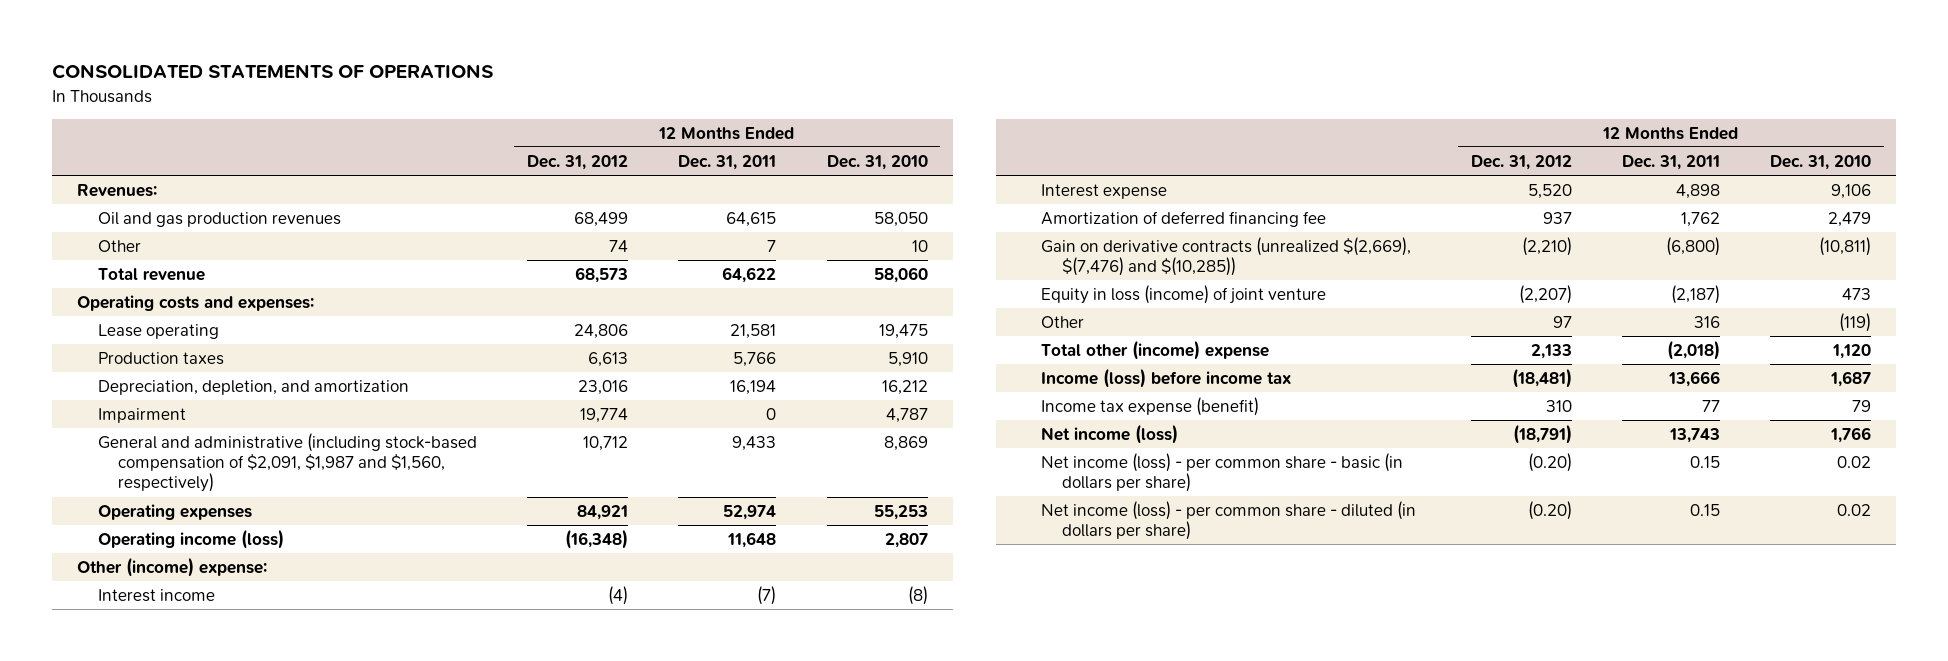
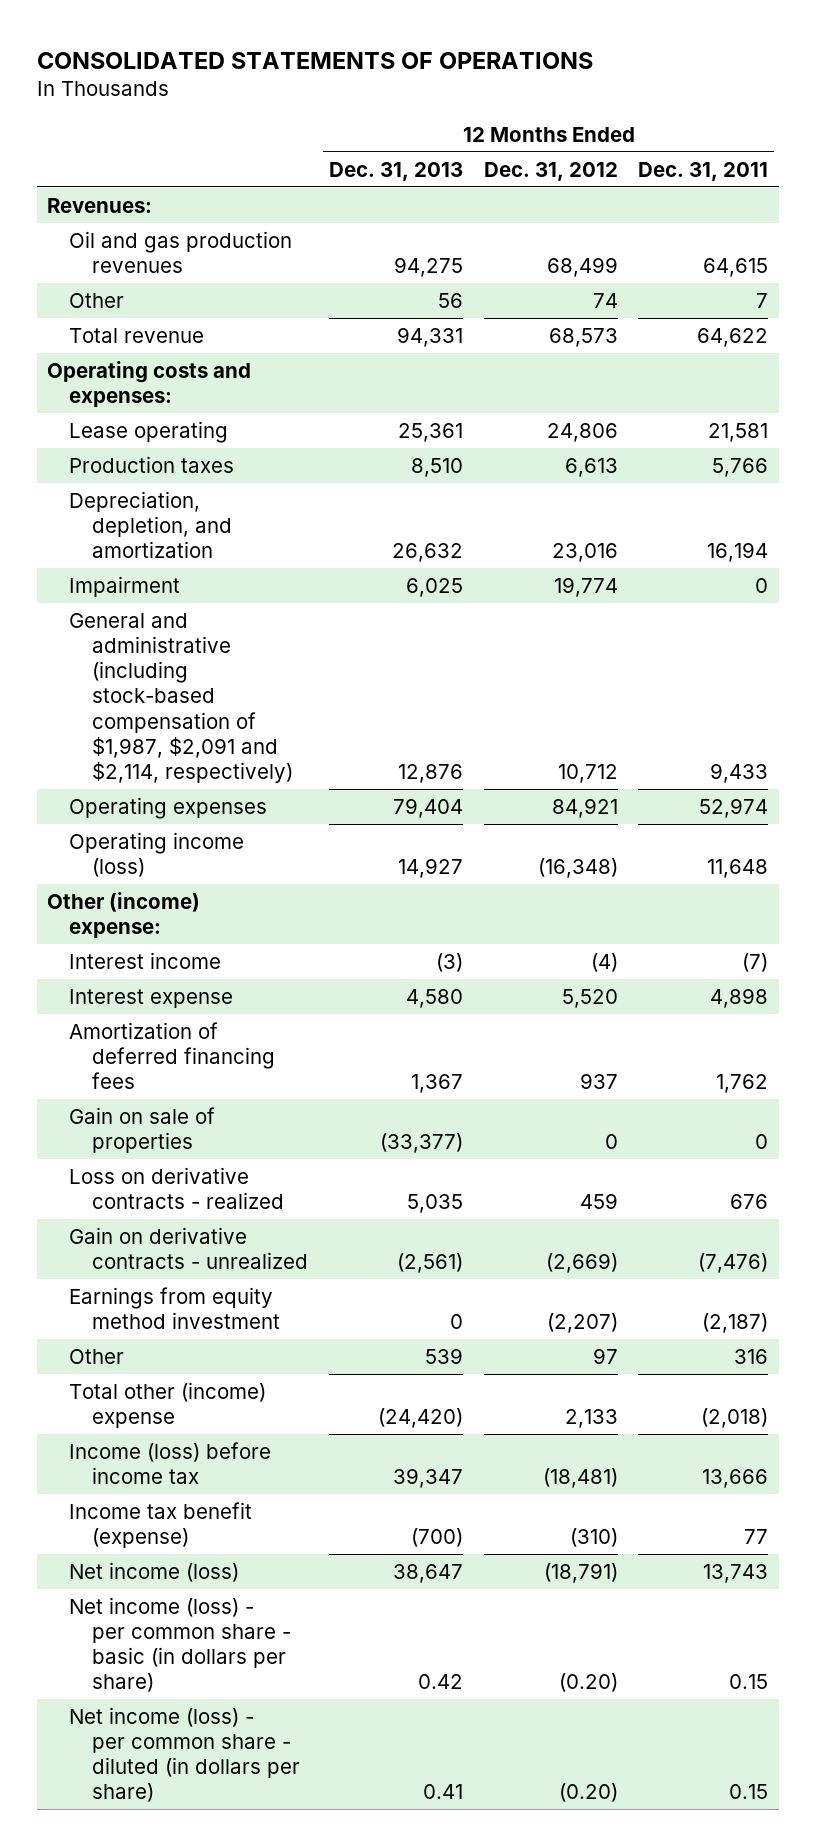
- | 12 Months Ended Dec. 31, 2012 | 12 Months Ended Dec. 31, 2011 | 12 Months Ended Dec. 31, 2010
+ | 12 Months Ended Dec. 31, 2013 | 12 Months Ended Dec. 31, 2012 | 12 Months Ended Dec. 31, 2011
- General and administrative (including stock-based compensation of $2,091, $1,987 and $1,560, respectively) | 10,712 | 9,433 | 8,869
+ General and administrative (including stock-based compensation of $1,987, $2,091 and $2,114, respectively) | 12,876 | 10,712 | 9,433
- Amortization of deferred financing fee | 937 | 1,762 | 2,479
- Gain on derivative contracts (unrealized $(2,669), $(7,476) and $(10,285)) | (2,210) | (6,800) | (10,811)
- Equity in loss (income) of joint venture | (2,207) | (2,187) | 473
+ Amortization of deferred financing fees | 1,367 | 937 | 1,762
+ Gain on sale of properties | (33,377) | 0 | 0
+ Loss on derivative contracts - realized | 5,035 | 459 | 676
+ Gain on derivative contracts - unrealized | (2,561) | (2,669) | (7,476)
+ Earnings from equity method investment | 0 | (2,207) | (2,187)
- Income tax expense (benefit) | 310 | 77 | 79
+ Income tax benefit (expense) | (700) | (310) | 77

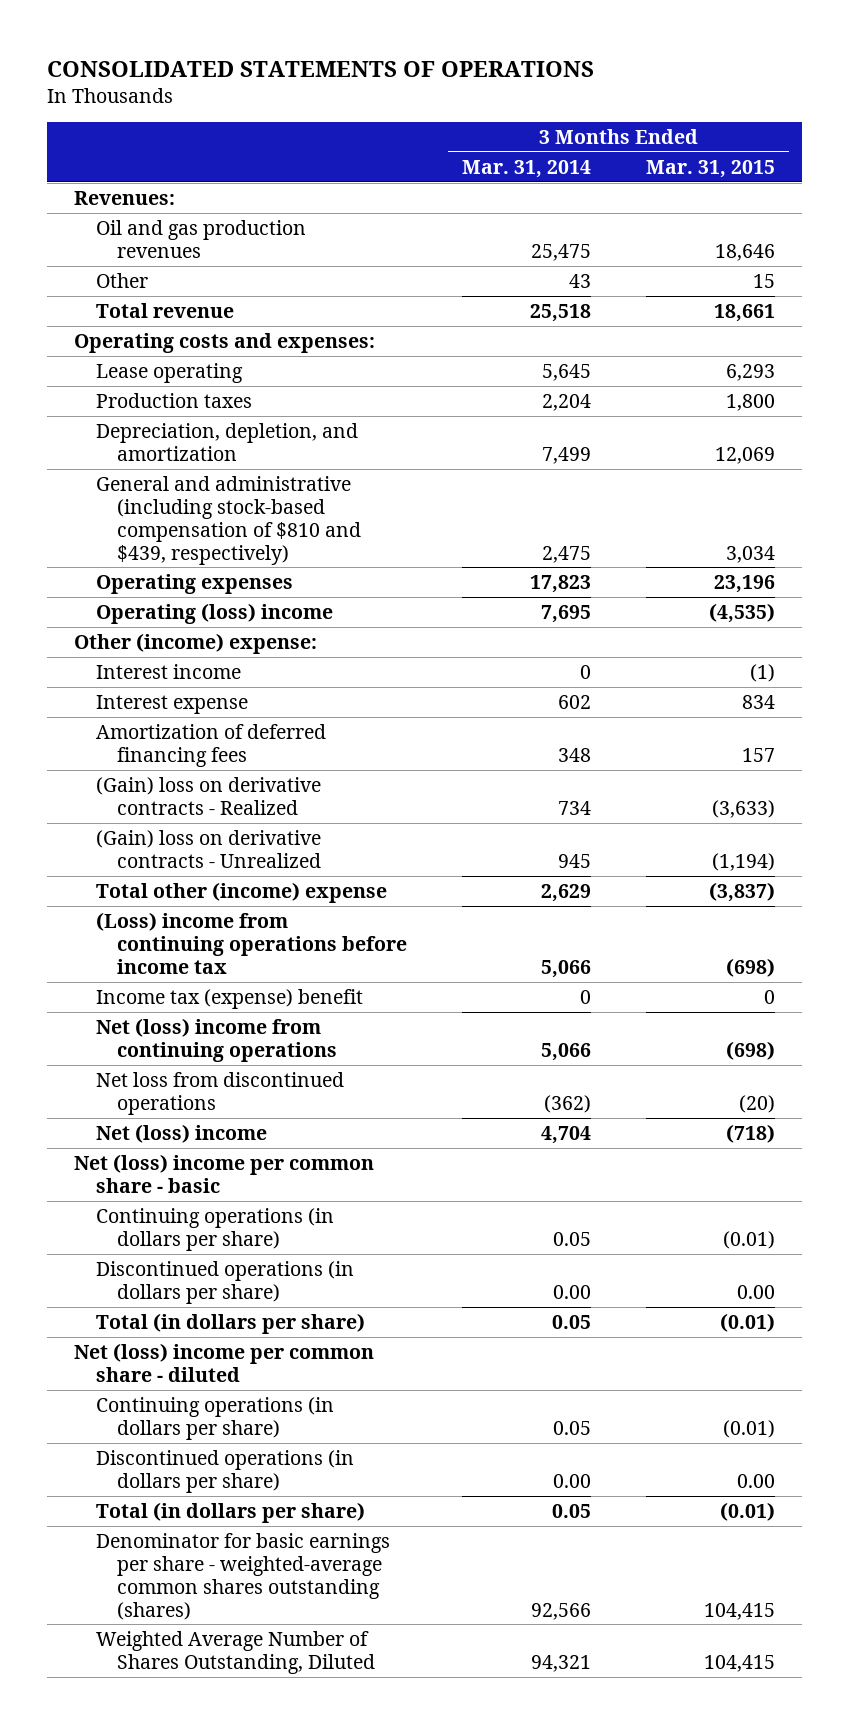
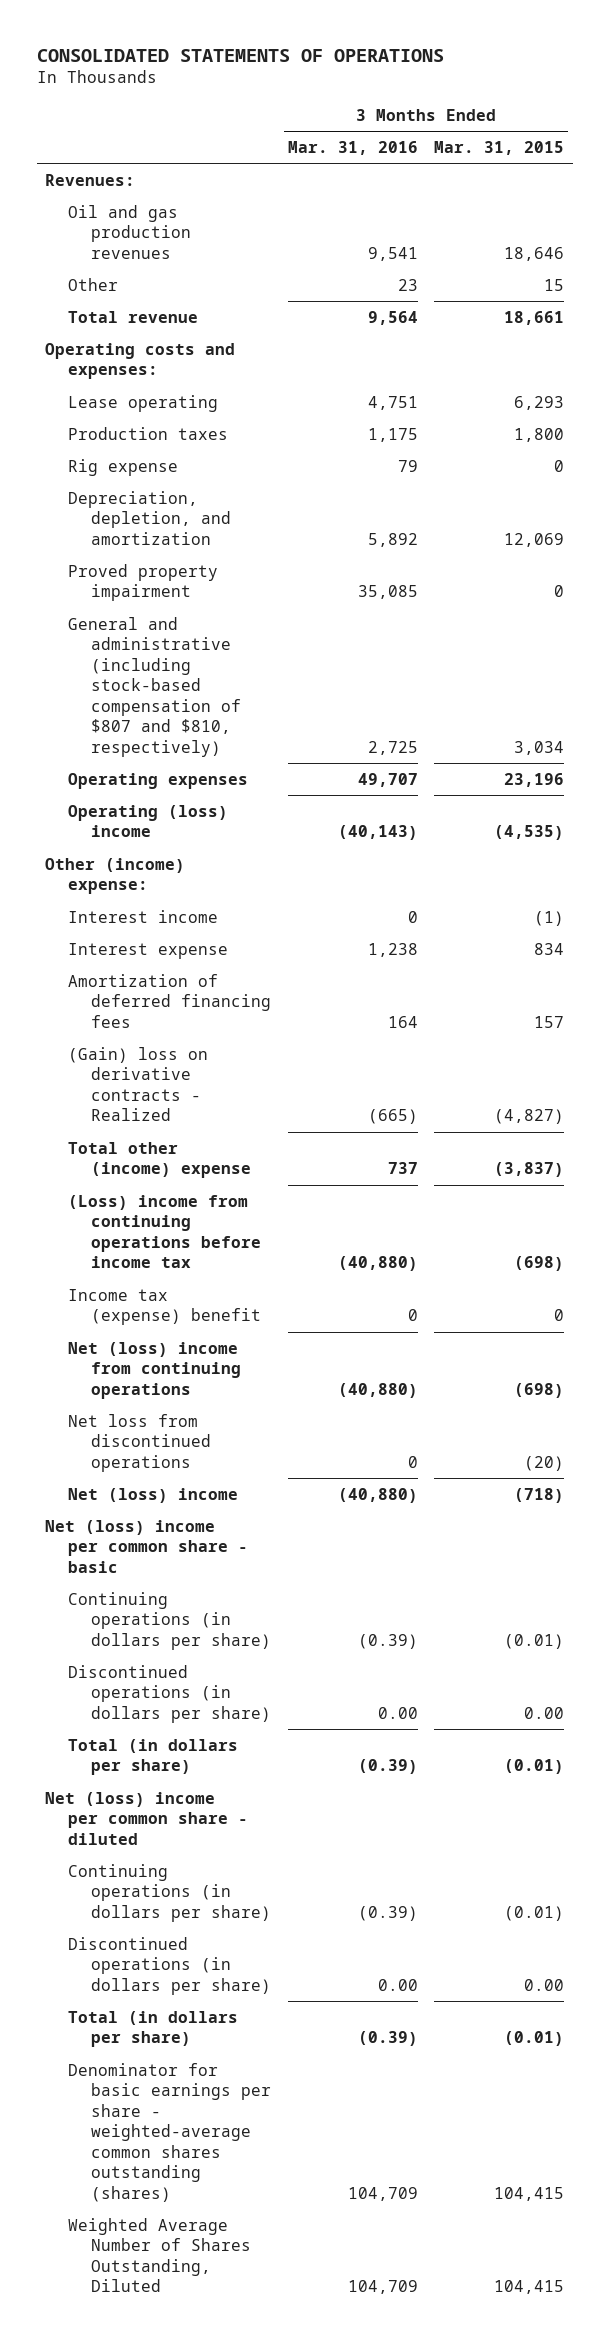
- | 3 Months Ended Mar. 31, 2014 | 3 Months Ended Mar. 31, 2015
+ | 3 Months Ended Mar. 31, 2016 | 3 Months Ended Mar. 31, 2015
+ Rig expense | 79 | 0
- General and administrative (including stock-based compensation of $810 and $439, respectively) | 2,475 | 3,034
+ Proved property impairment | 35,085 | 0
+ General and administrative (including stock-based compensation of $807 and $810, respectively) | 2,725 | 3,034
- (Gain) loss on derivative contracts - Realized | 734 | (3,633)
- (Gain) loss on derivative contracts - Unrealized | 945 | (1,194)
+ (Gain) loss on derivative contracts - Realized | (665) | (4,827)

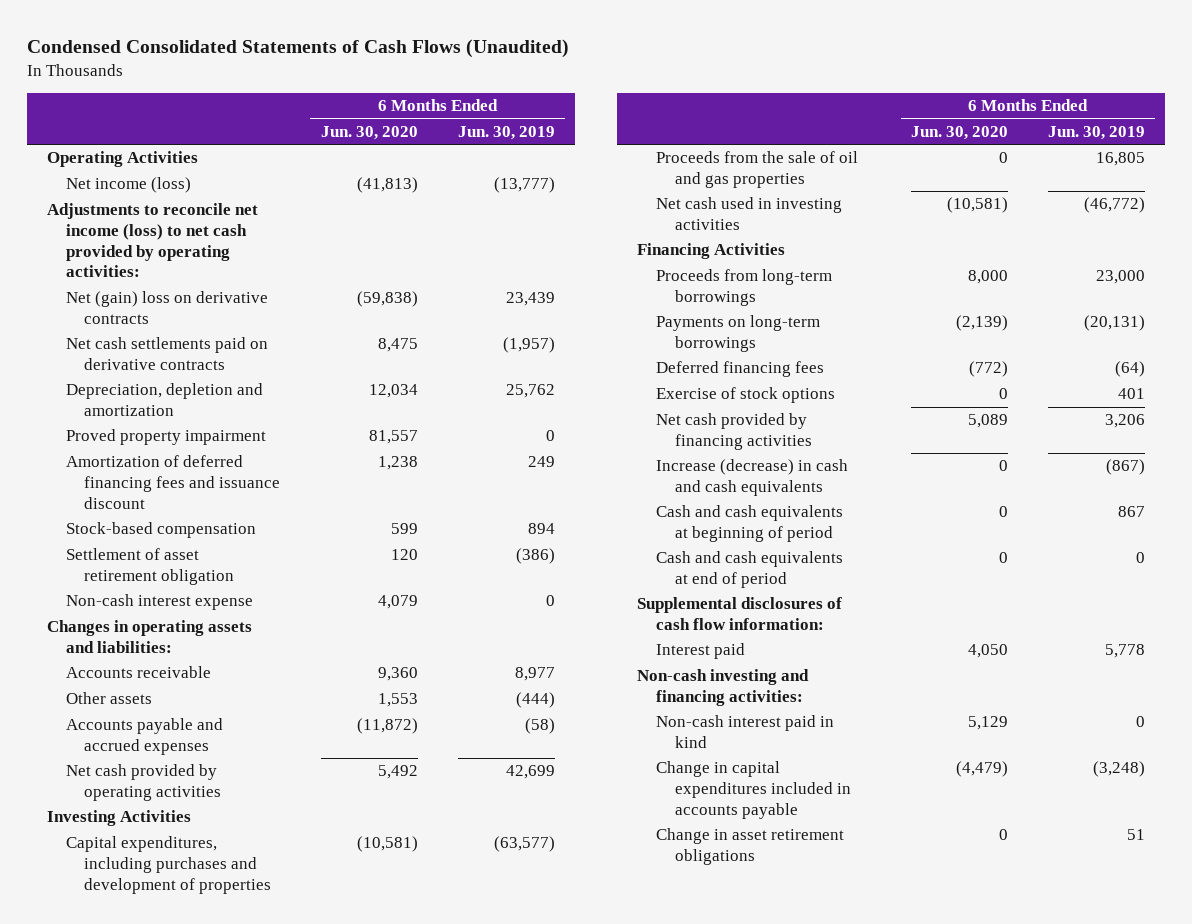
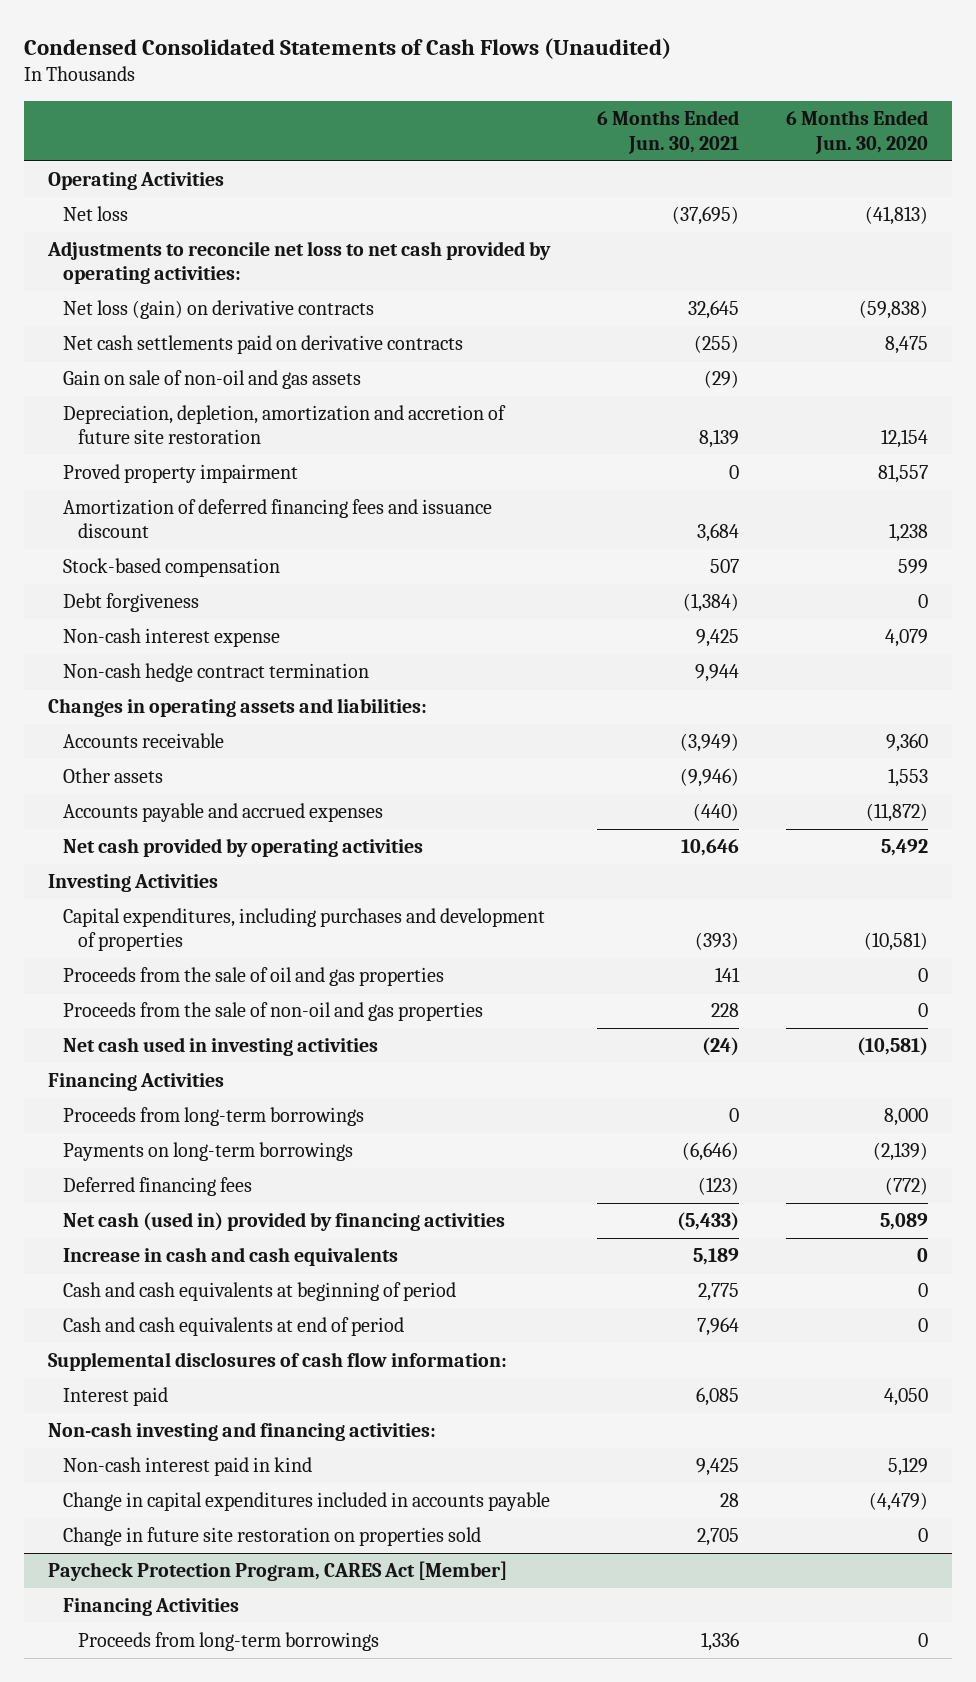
- | 6 Months Ended Jun. 30, 2020 | 6 Months Ended Jun. 30, 2019
+ | 6 Months Ended Jun. 30, 2021 | 6 Months Ended Jun. 30, 2020
- Net income (loss) | (41,813) | (13,777)
- Adjustments to reconcile net income (loss) to net cash provided by operating activities:
- Net (gain) loss on derivative contracts | (59,838) | 23,439
+ Net loss | (37,695) | (41,813)
+ Adjustments to reconcile net loss to net cash provided by operating activities:
+ Net loss (gain) on derivative contracts | 32,645 | (59,838)
- Depreciation, depletion and amortization | 12,034 | 25,762
+ Gain on sale of non-oil and gas assets | (29) |
+ Depreciation, depletion, amortization and accretion of future site restoration | 8,139 | 12,154
- Settlement of asset retirement obligation | 120 | (386)
+ Debt forgiveness | (1,384) | 0
+ Non-cash hedge contract termination | 9,944 |
+ Proceeds from the sale of non-oil and gas properties | 228 | 0
- Exercise of stock options | 0 | 401
- Net cash provided by financing activities | 5,089 | 3,206
- Increase (decrease) in cash and cash equivalents | 0 | (867)
+ Net cash (used in) provided by financing activities | (5,433) | 5,089
+ Increase in cash and cash equivalents | 5,189 | 0
- Change in asset retirement obligations | 0 | 51
+ Change in future site restoration on properties sold | 2,705 | 0
+ Paycheck Protection Program, CARES Act [Member]
+ Financing Activities
+ Proceeds from long-term borrowings | 1,336 | 0

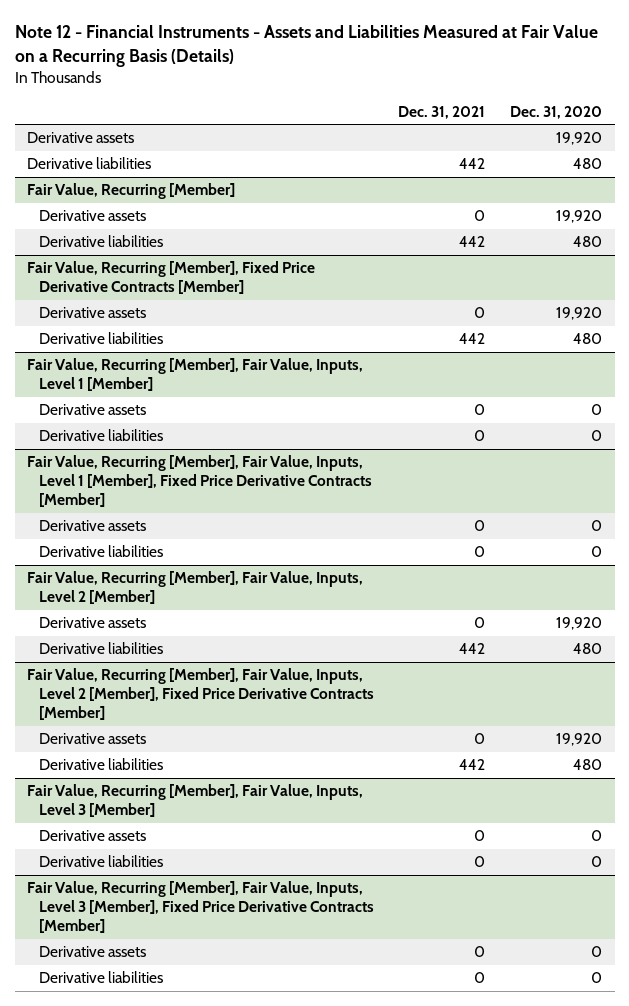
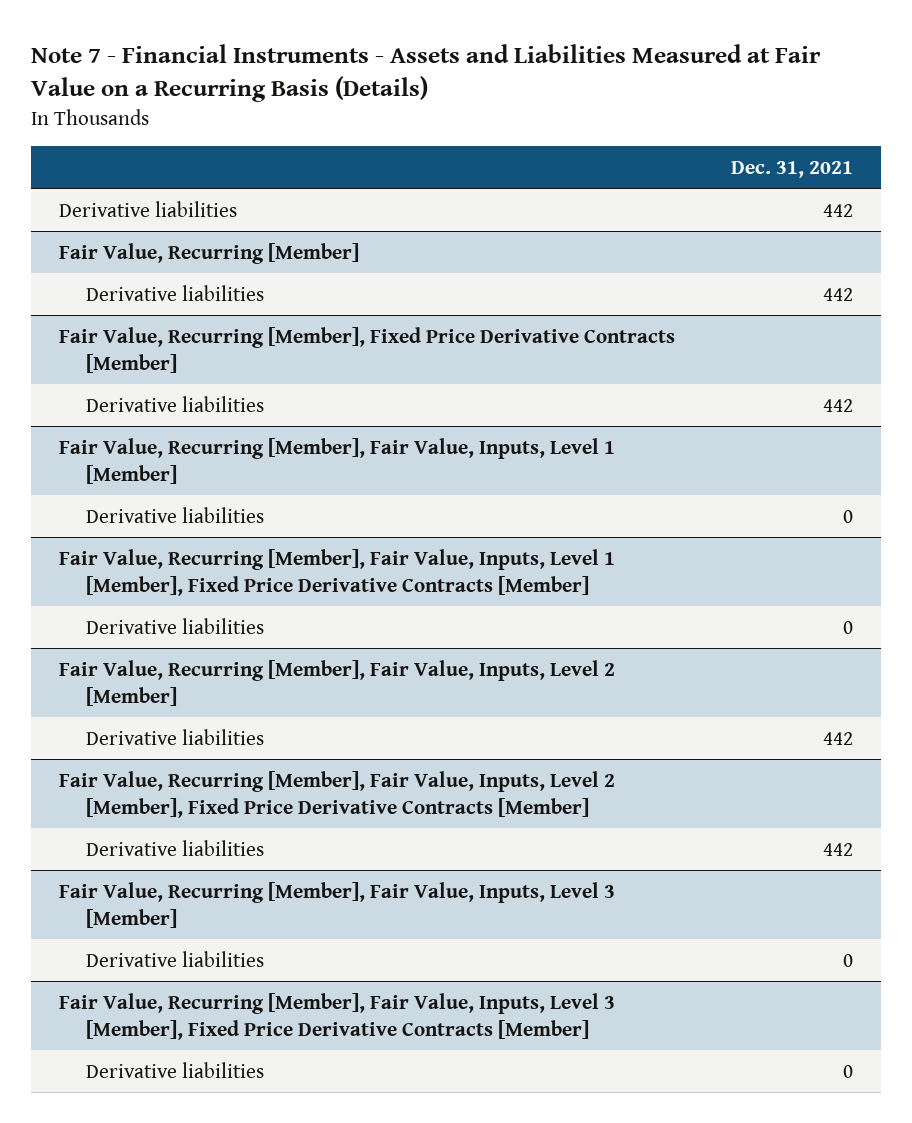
- Note 12 - Financial Instruments - Assets and Liabilities Measured at Fair Value on a Recurring Basis (Details)
+ Note 7 - Financial Instruments - Assets and Liabilities Measured at Fair Value on a Recurring Basis (Details)
- | Dec. 31, 2021 | Dec. 31, 2020
+ | Dec. 31, 2021
- Derivative assets | | 19,920
@ Fair Value, Recurring [Member]
- Derivative assets | 0 | 19,920
@ Fair Value, Recurring [Member], Fixed Price Derivative Contracts [Member]
- Derivative assets | 0 | 19,920
@ Fair Value, Recurring [Member], Fair Value, Inputs, Level 1 [Member]
- Derivative assets | 0 | 0
@ Fair Value, Recurring [Member], Fair Value, Inputs, Level 1 [Member], Fixed Price Derivative Contracts [Member]
- Derivative assets | 0 | 0
@ Fair Value, Recurring [Member], Fair Value, Inputs, Level 2 [Member]
- Derivative assets | 0 | 19,920
@ Fair Value, Recurring [Member], Fair Value, Inputs, Level 2 [Member], Fixed Price Derivative Contracts [Member]
- Derivative assets | 0 | 19,920
@ Fair Value, Recurring [Member], Fair Value, Inputs, Level 3 [Member]
- Derivative assets | 0 | 0
@ Fair Value, Recurring [Member], Fair Value, Inputs, Level 3 [Member], Fixed Price Derivative Contracts [Member]
- Derivative assets | 0 | 0

